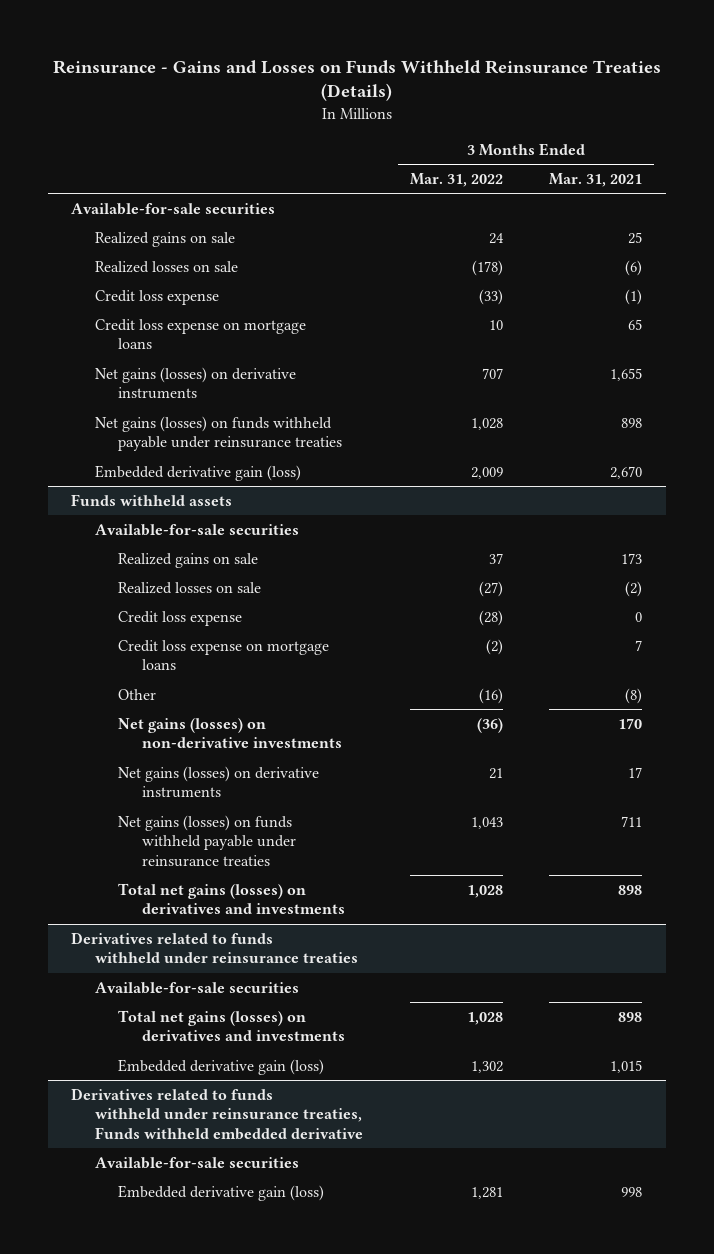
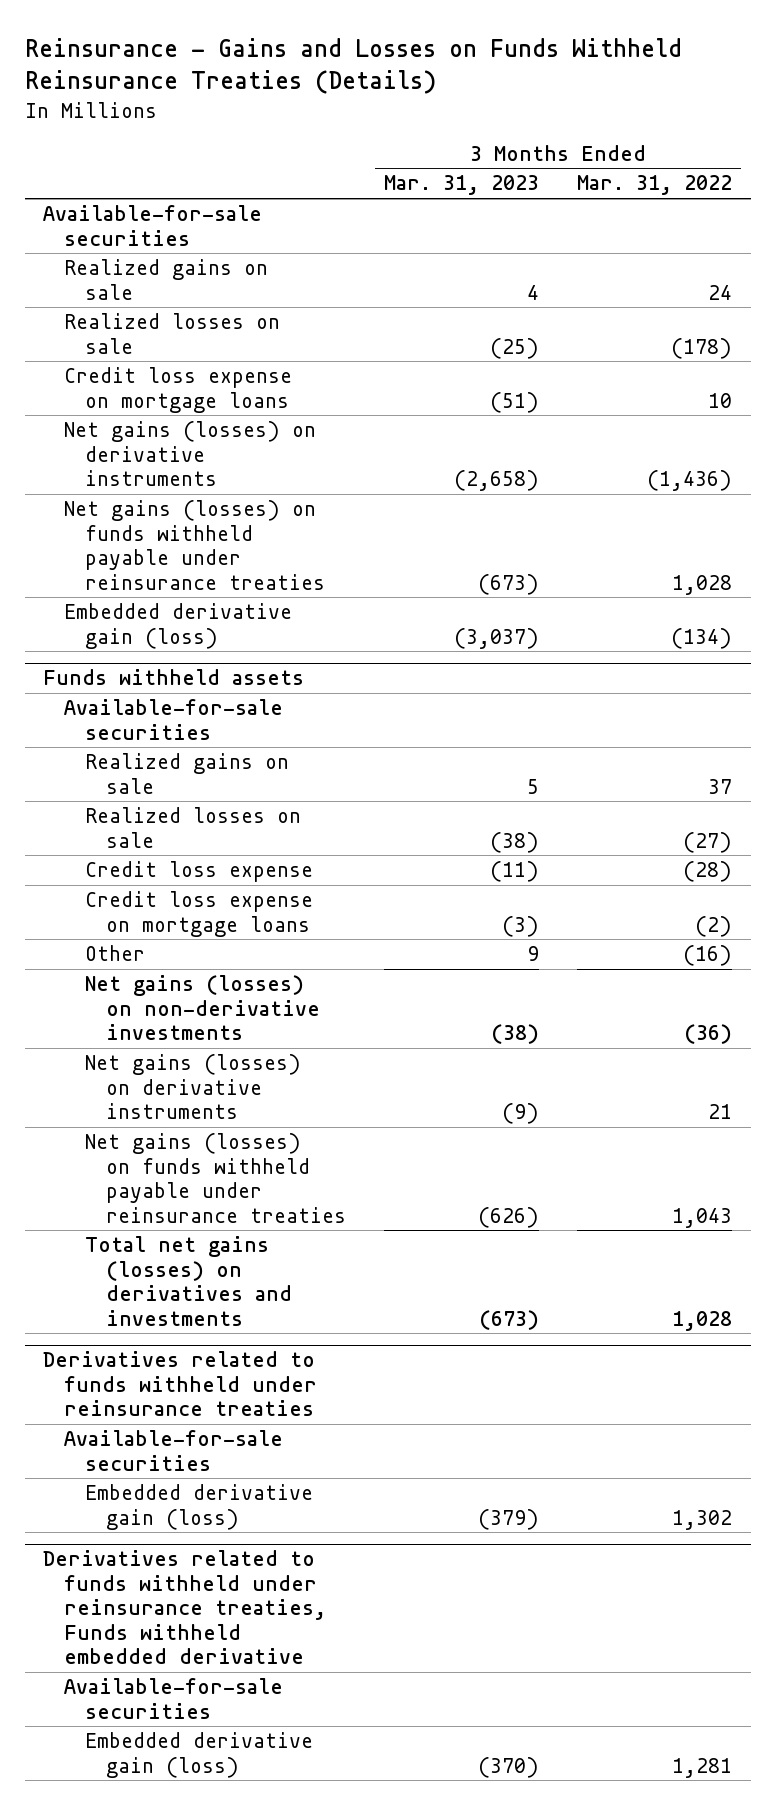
- | 3 Months Ended Mar. 31, 2022 | 3 Months Ended Mar. 31, 2021
+ | 3 Months Ended Mar. 31, 2023 | 3 Months Ended Mar. 31, 2022
- Credit loss expense | (33) | (1)
- Net gains (losses) on derivative instruments | 707 | 1,655
+ Net gains (losses) on derivative instruments | (2,658) | (1,436)
- Embedded derivative gain (loss) | 2,009 | 2,670
+ Embedded derivative gain (loss) | (3,037) | (134)
@ Derivatives related to funds withheld under reinsurance treaties
- Total net gains (losses) on derivatives and investments | 1,028 | 898

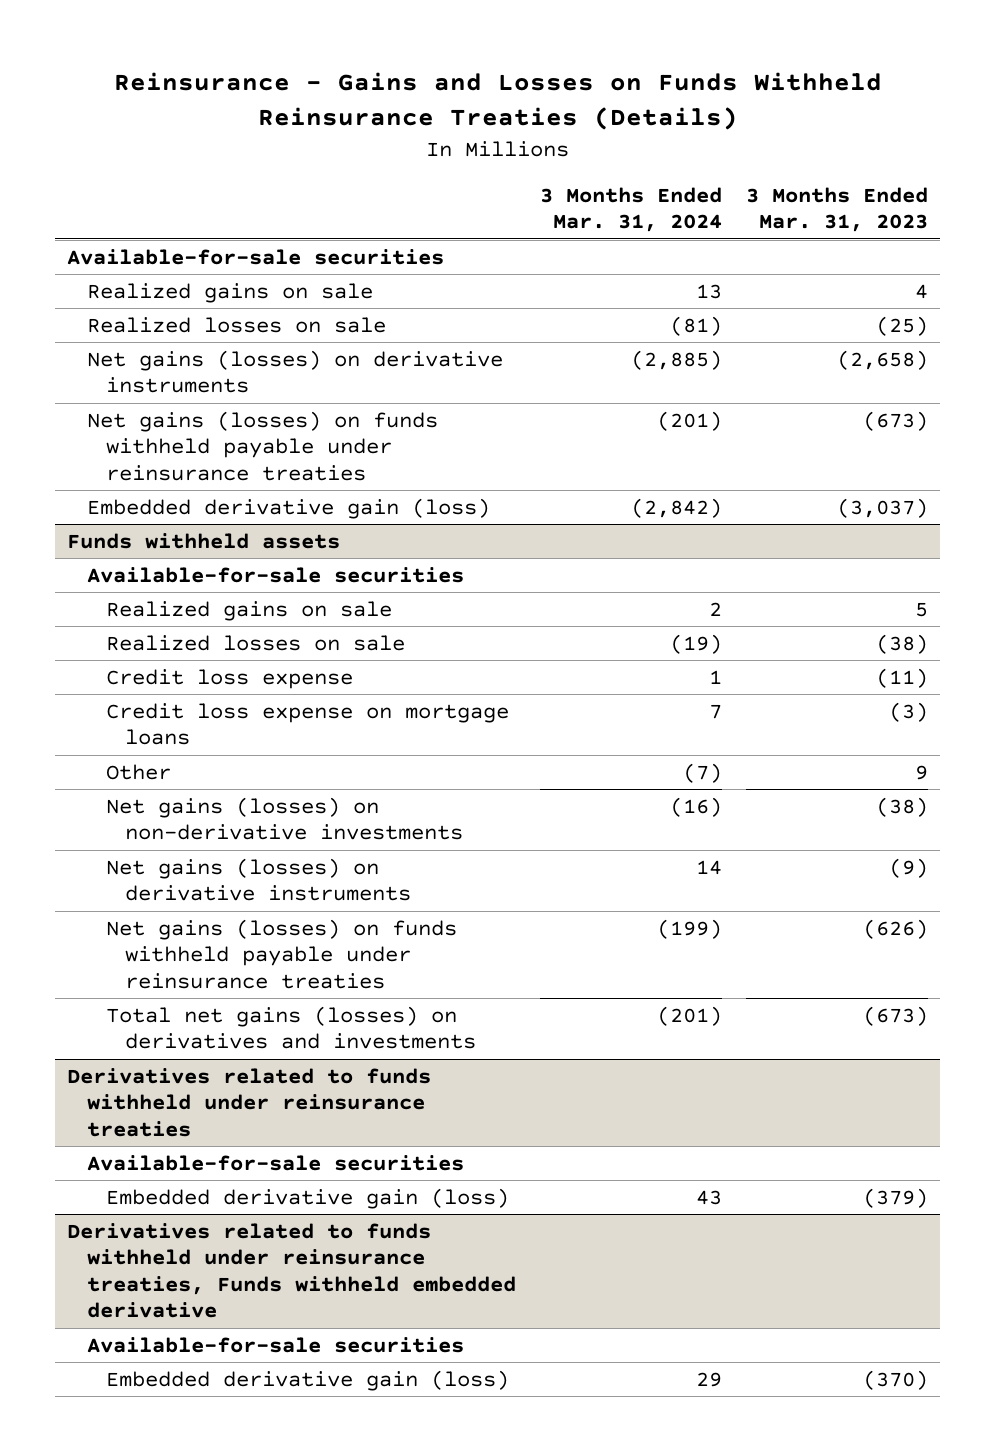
- | 3 Months Ended Mar. 31, 2023 | 3 Months Ended Mar. 31, 2022
+ | 3 Months Ended Mar. 31, 2024 | 3 Months Ended Mar. 31, 2023
- Credit loss expense on mortgage loans | (51) | 10

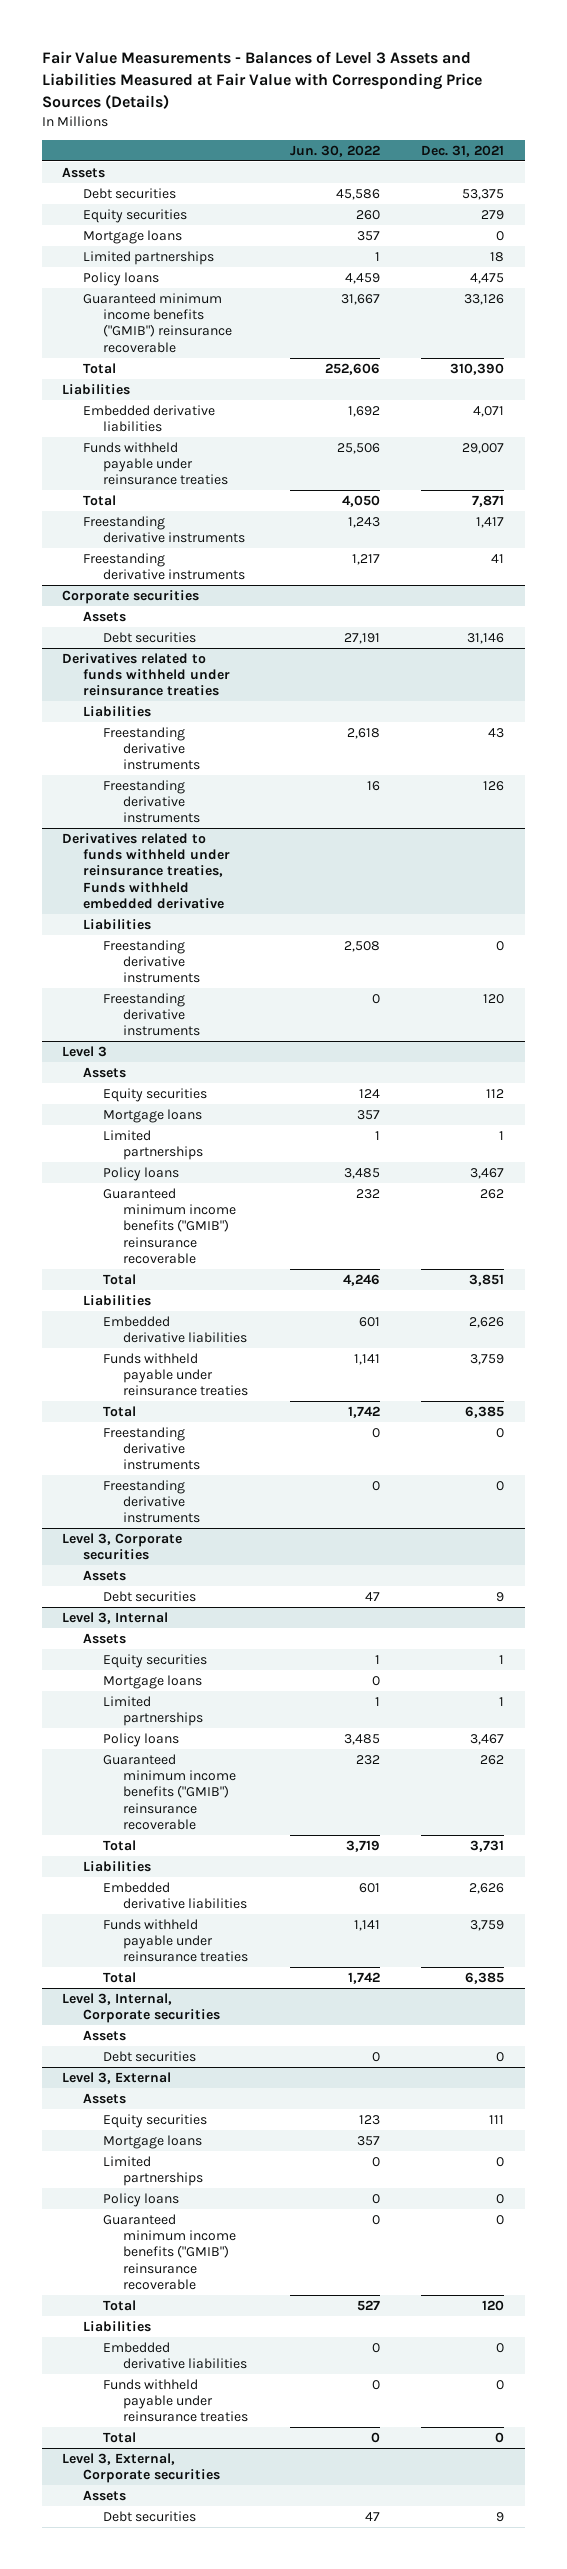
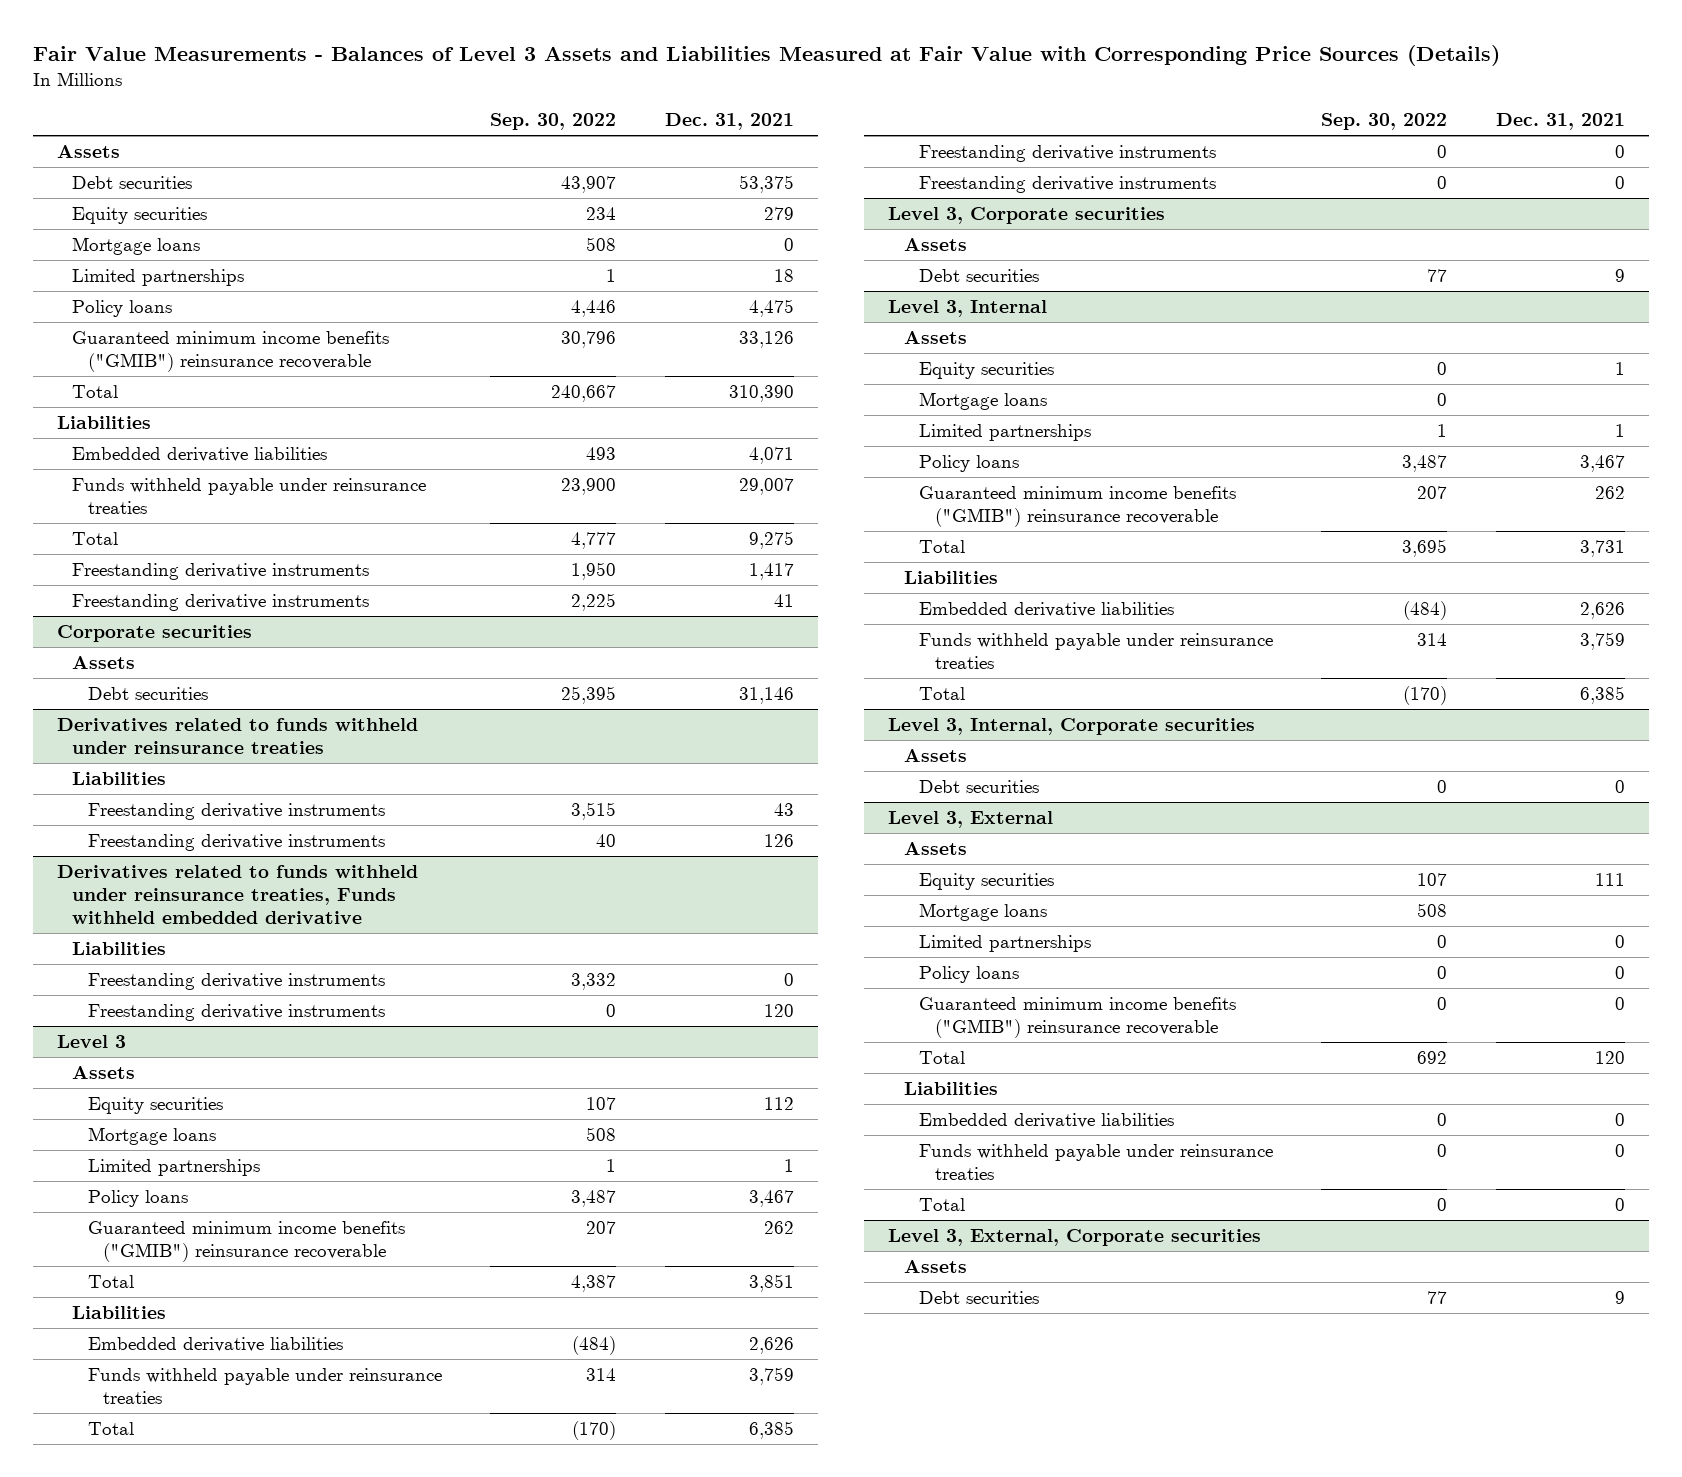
- | Jun. 30, 2022 | Dec. 31, 2021
+ | Sep. 30, 2022 | Dec. 31, 2021
- Total | 4,050 | 7,871
+ Total | 4,777 | 9,275

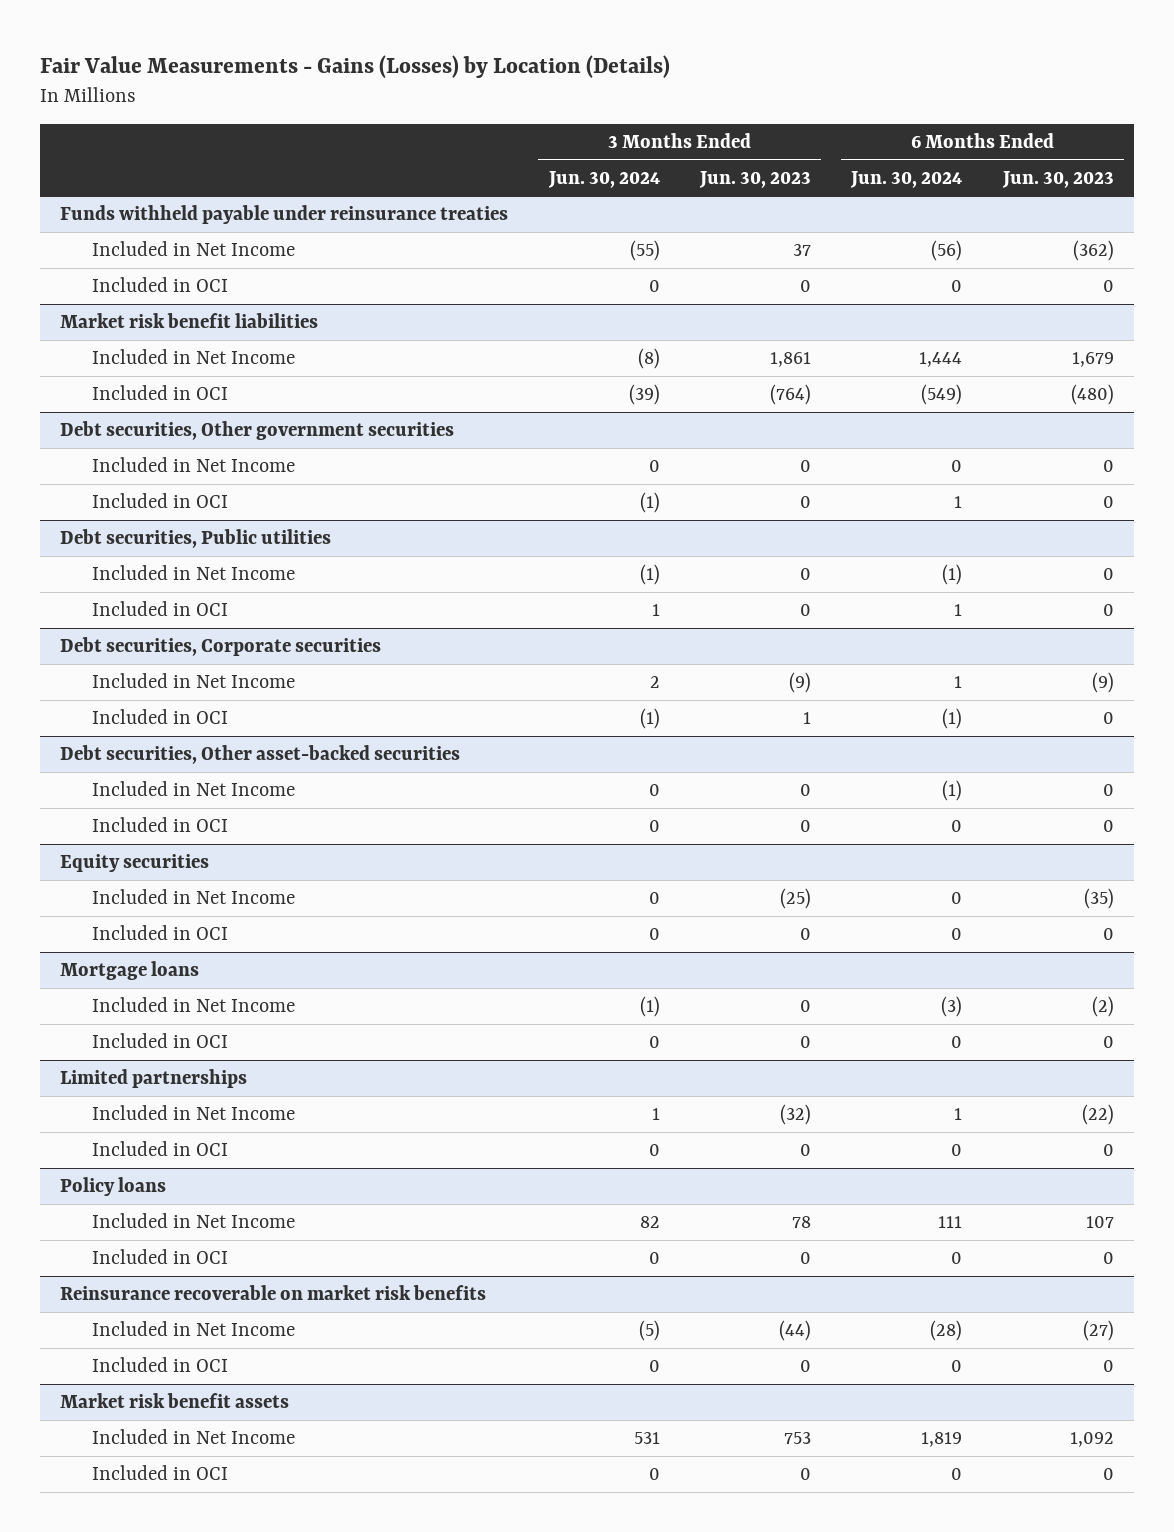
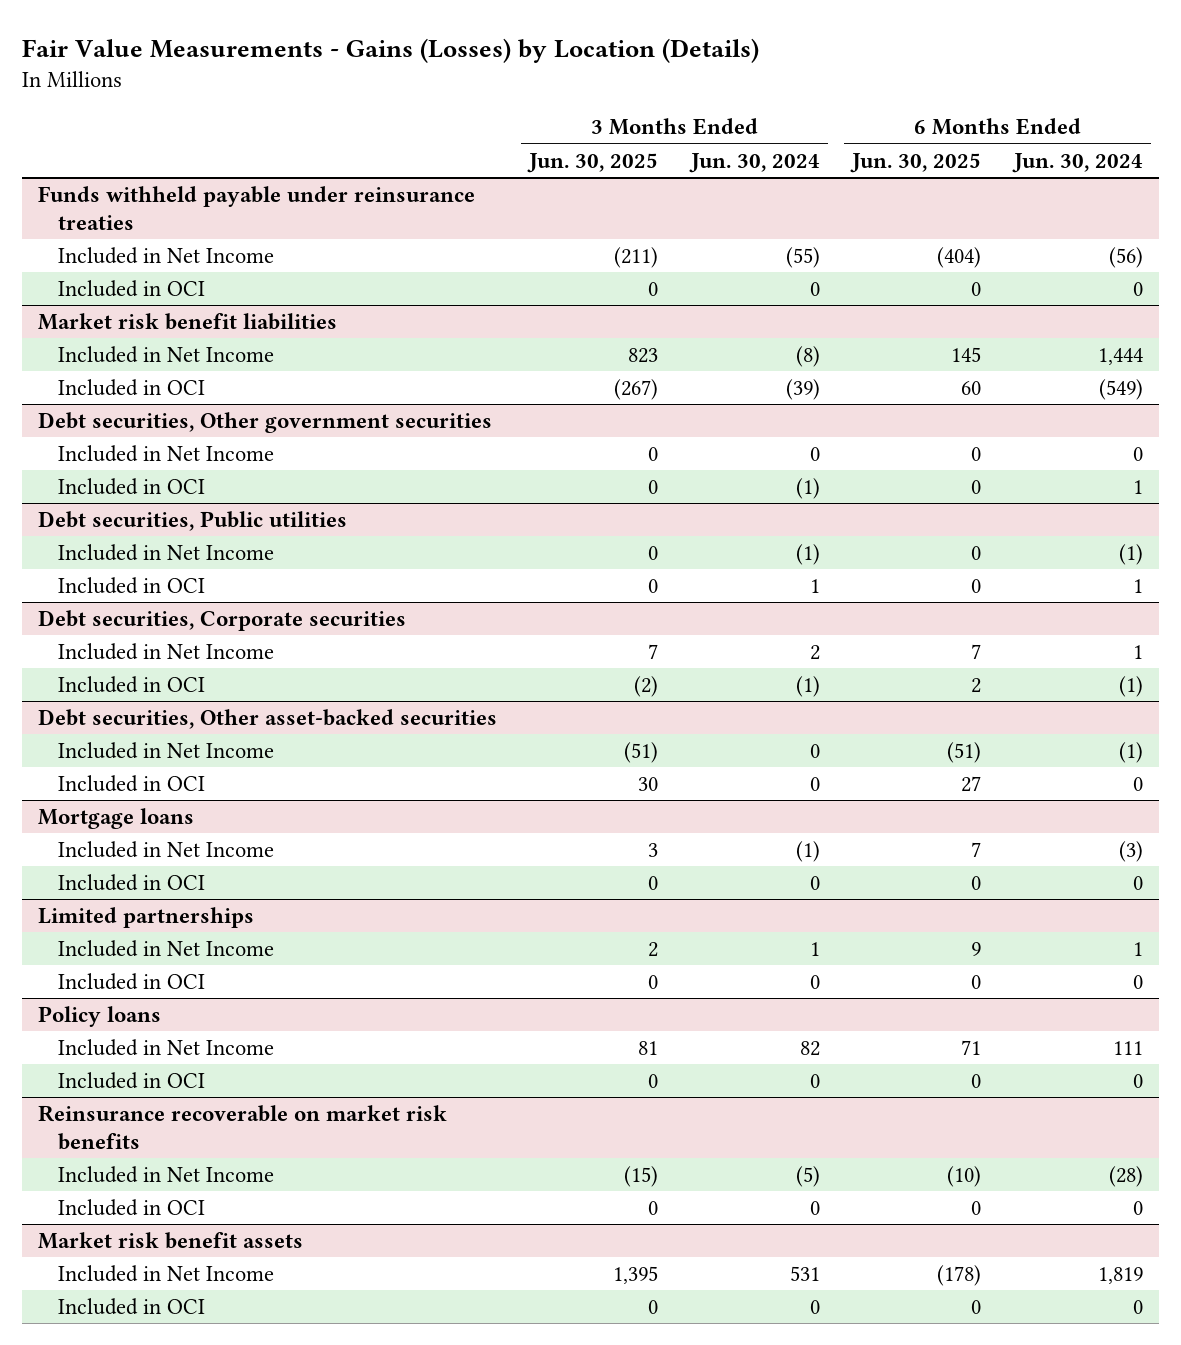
- | 3 Months Ended Jun. 30, 2024 | 3 Months Ended Jun. 30, 2023 | 6 Months Ended Jun. 30, 2024 | 6 Months Ended Jun. 30, 2023
+ | 3 Months Ended Jun. 30, 2025 | 3 Months Ended Jun. 30, 2024 | 6 Months Ended Jun. 30, 2025 | 6 Months Ended Jun. 30, 2024
- Equity securities
- Included in Net Income | 0 | (25) | 0 | (35)
- Included in OCI | 0 | 0 | 0 | 0

